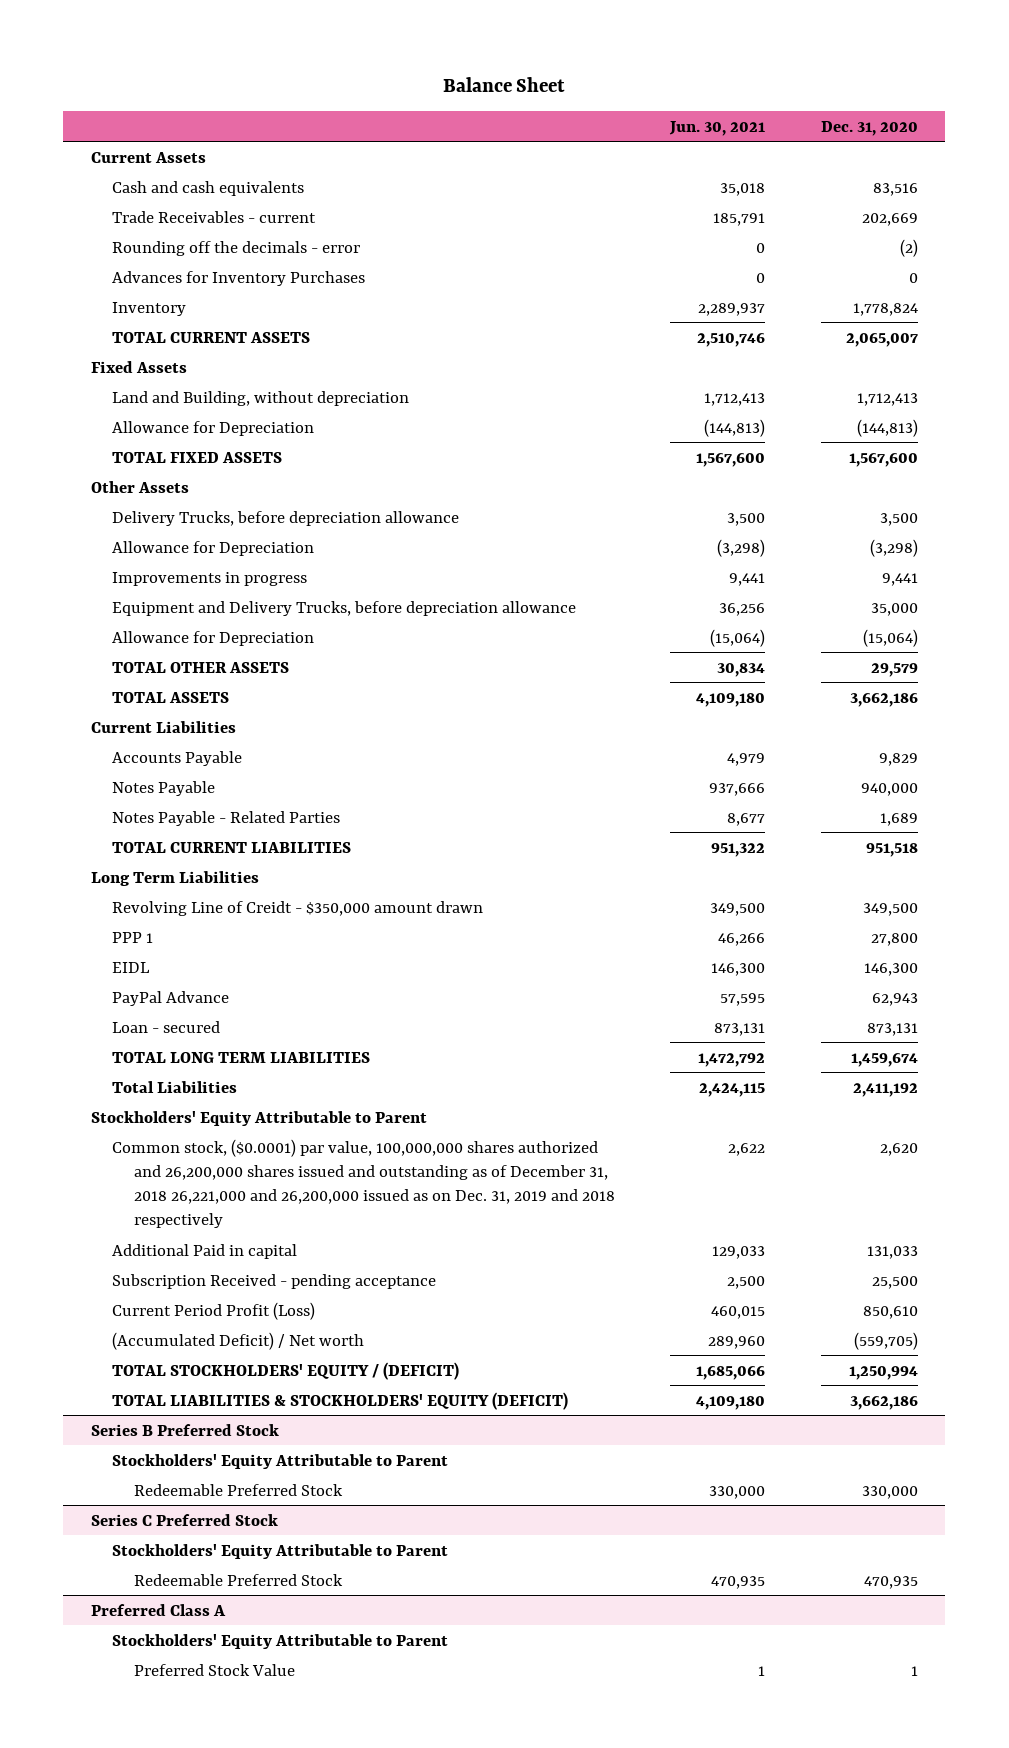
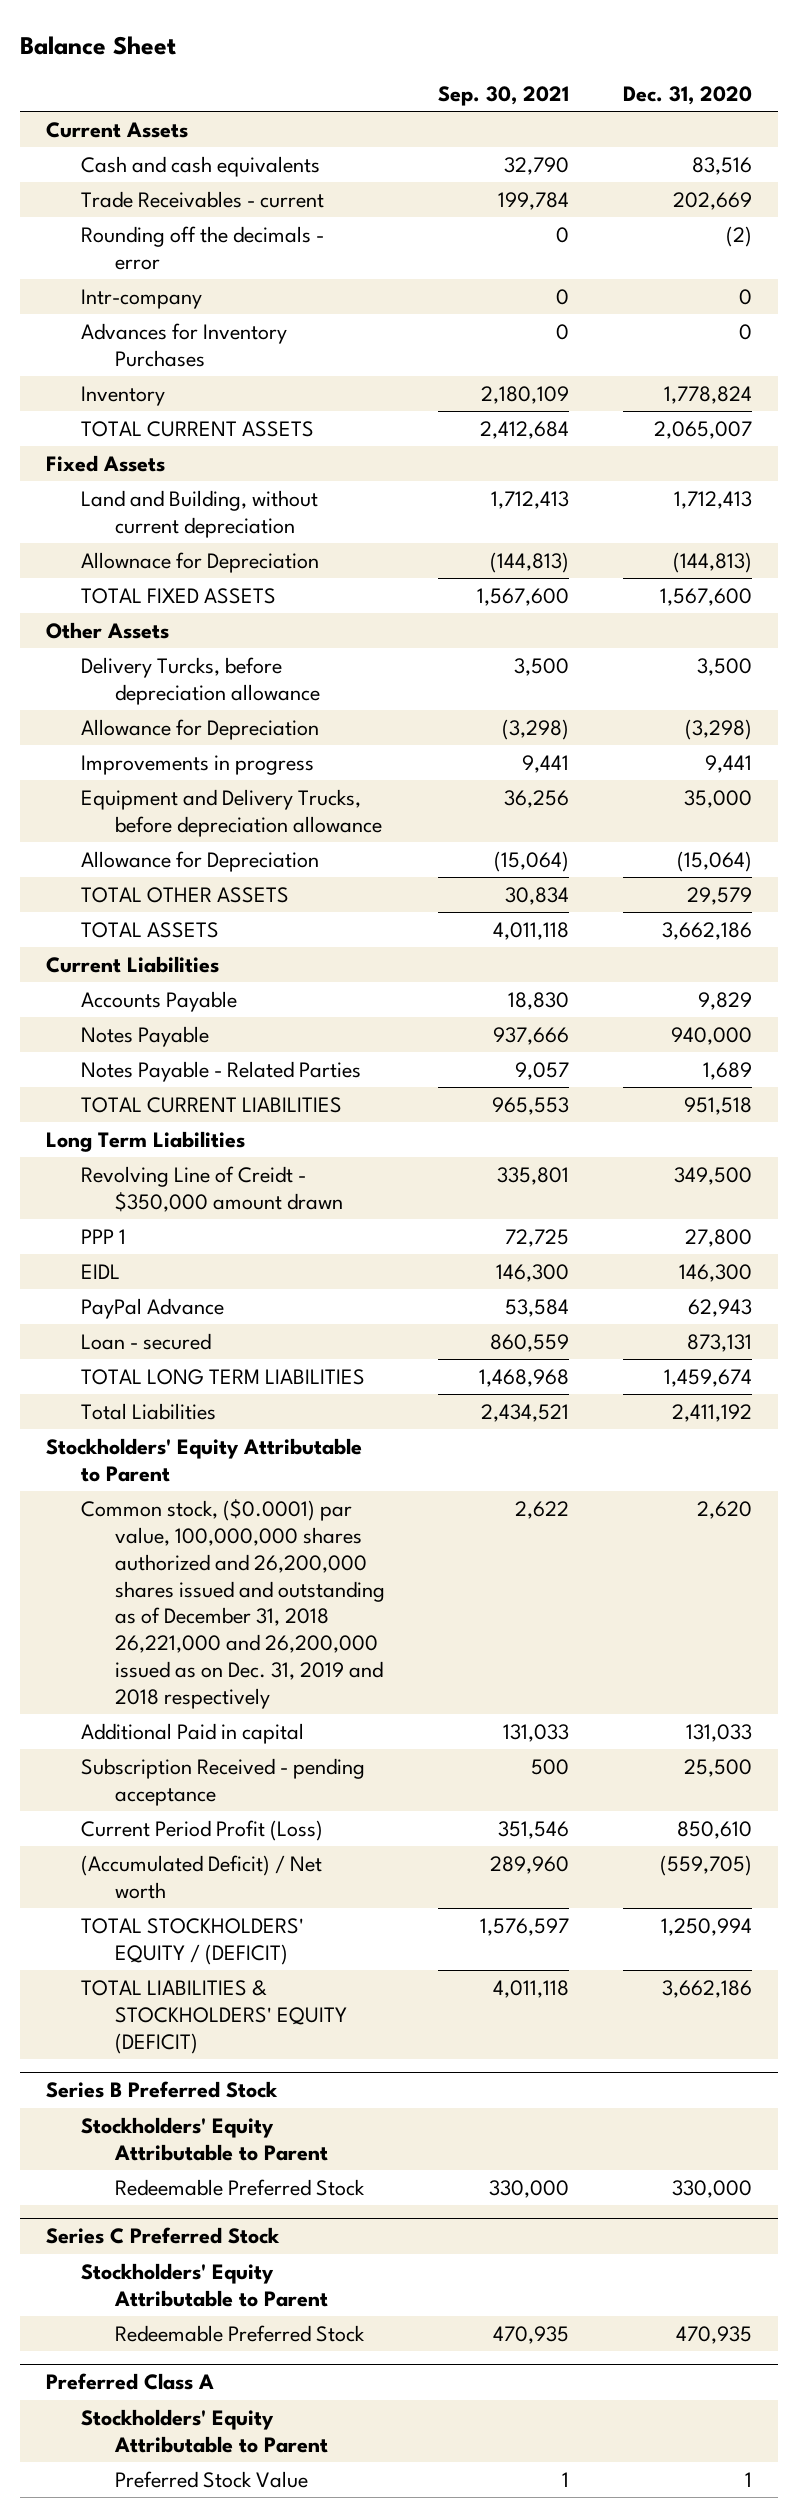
- | Jun. 30, 2021 | Dec. 31, 2020
+ | Sep. 30, 2021 | Dec. 31, 2020
+ Intr-company | 0 | 0
- Land and Building, without depreciation | 1,712,413 | 1,712,413
- Allowance for Depreciation | (144,813) | (144,813)
+ Land and Building, without current depreciation | 1,712,413 | 1,712,413
+ Allownace for Depreciation | (144,813) | (144,813)
- Delivery Trucks, before depreciation allowance | 3,500 | 3,500
+ Delivery Turcks, before depreciation allowance | 3,500 | 3,500

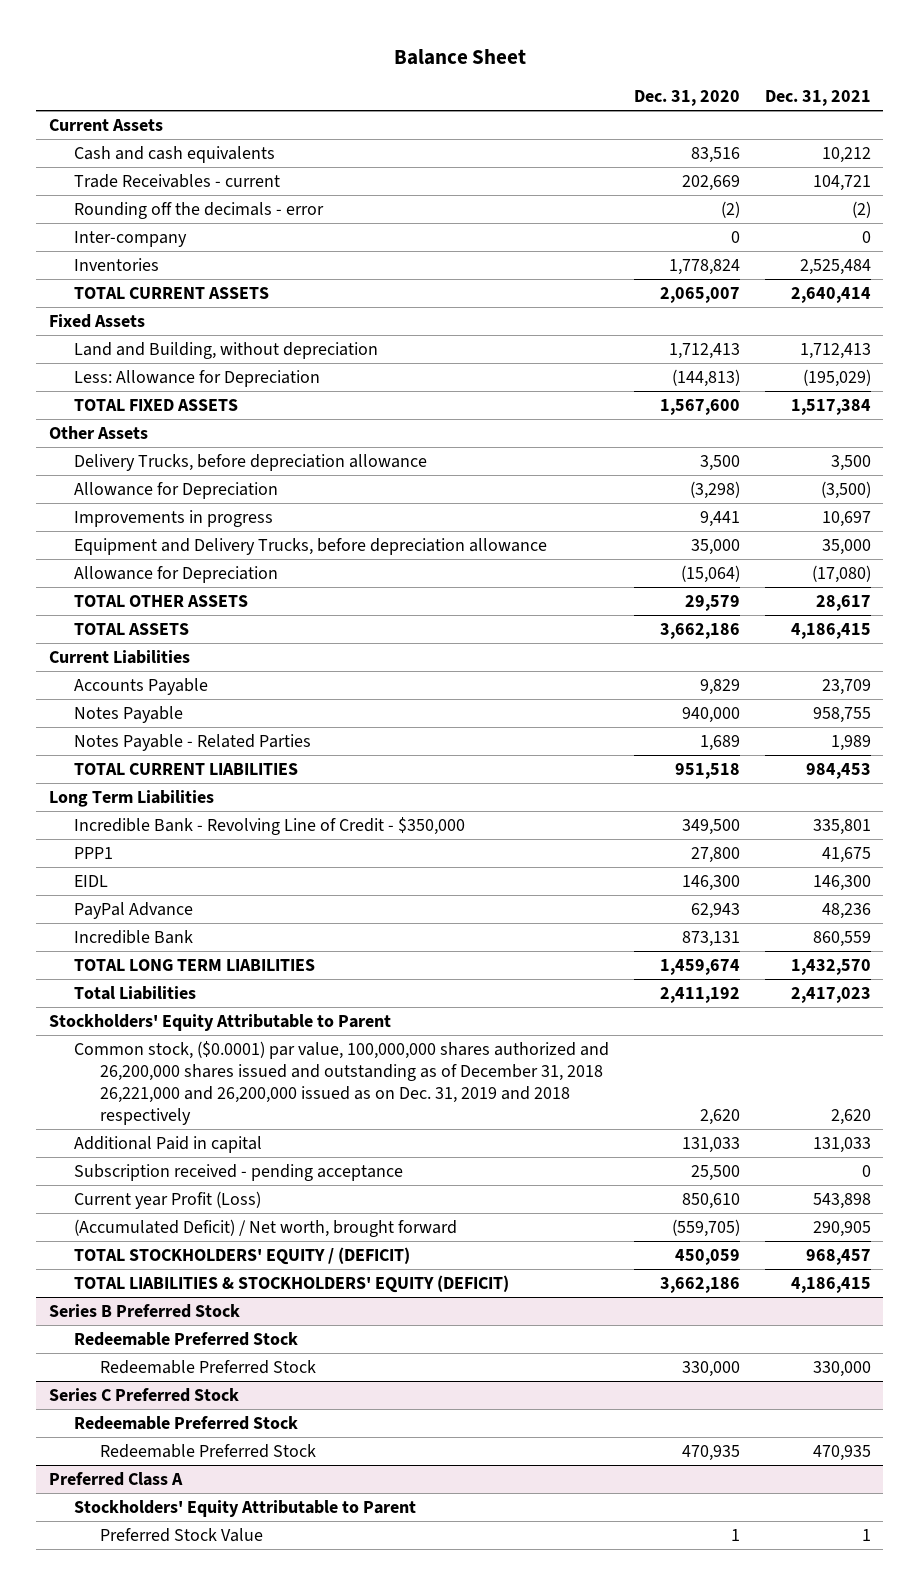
- | Sep. 30, 2021 | Dec. 31, 2020
+ | Dec. 31, 2020 | Dec. 31, 2021
- Intr-company | 0 | 0
- Advances for Inventory Purchases | 0 | 0
- Inventory | 2,180,109 | 1,778,824
+ Inter-company | 0 | 0
+ Inventories | 1,778,824 | 2,525,484
- Land and Building, without current depreciation | 1,712,413 | 1,712,413
- Allownace for Depreciation | (144,813) | (144,813)
+ Land and Building, without depreciation | 1,712,413 | 1,712,413
+ Less: Allowance for Depreciation | (144,813) | (195,029)
- Delivery Turcks, before depreciation allowance | 3,500 | 3,500
+ Delivery Trucks, before depreciation allowance | 3,500 | 3,500
- Revolving Line of Creidt - $350,000 amount drawn | 335,801 | 349,500
- PPP 1 | 72,725 | 27,800
+ Incredible Bank - Revolving Line of Credit - $350,000 | 349,500 | 335,801
+ PPP1 | 27,800 | 41,675
- Loan - secured | 860,559 | 873,131
+ Incredible Bank | 873,131 | 860,559
- Subscription Received - pending acceptance | 500 | 25,500
- Current Period Profit (Loss) | 351,546 | 850,610
- (Accumulated Deficit) / Net worth | 289,960 | (559,705)
- TOTAL STOCKHOLDERS' EQUITY / (DEFICIT) | 1,576,597 | 1,250,994
+ Subscription received - pending acceptance | 25,500 | 0
+ Current year Profit (Loss) | 850,610 | 543,898
+ (Accumulated Deficit) / Net worth, brought forward | (559,705) | 290,905
+ TOTAL STOCKHOLDERS' EQUITY / (DEFICIT) | 450,059 | 968,457
@ Series B Preferred Stock
- Stockholders' Equity Attributable to Parent
+ Redeemable Preferred Stock
@ Series C Preferred Stock
- Stockholders' Equity Attributable to Parent
+ Redeemable Preferred Stock

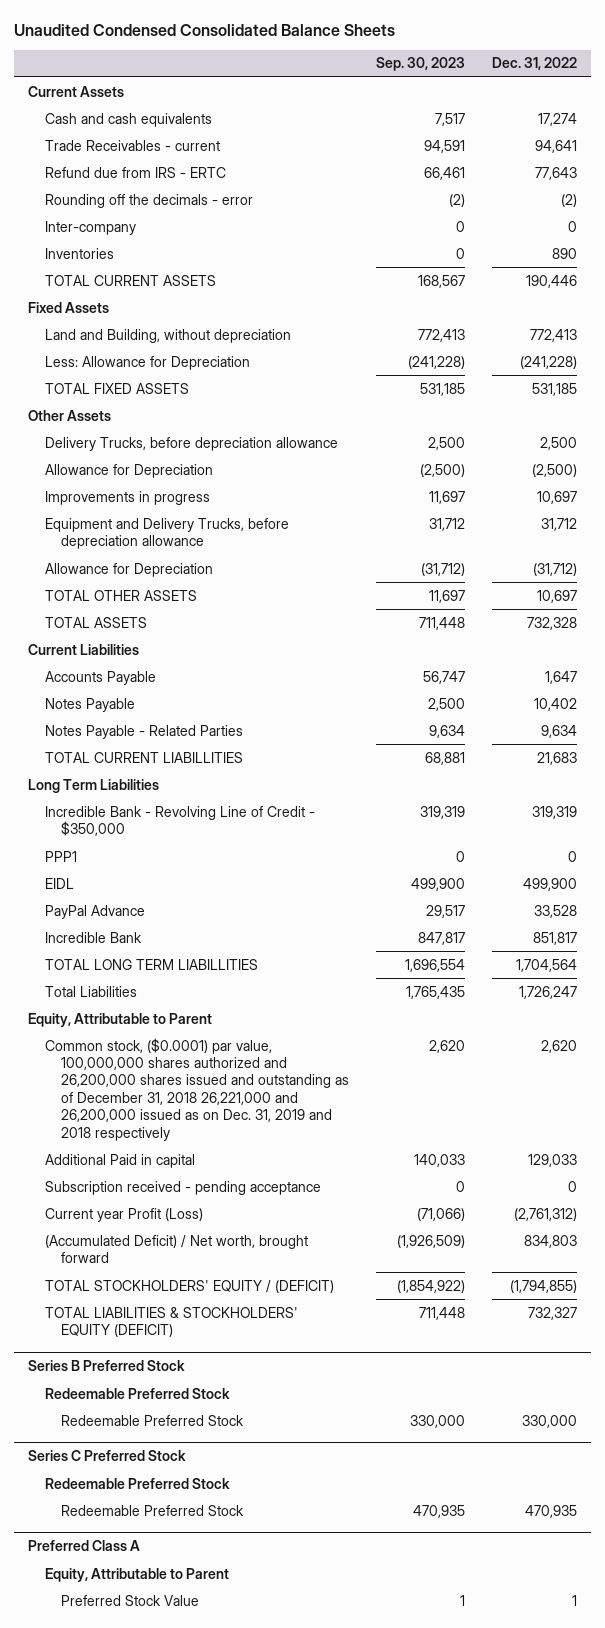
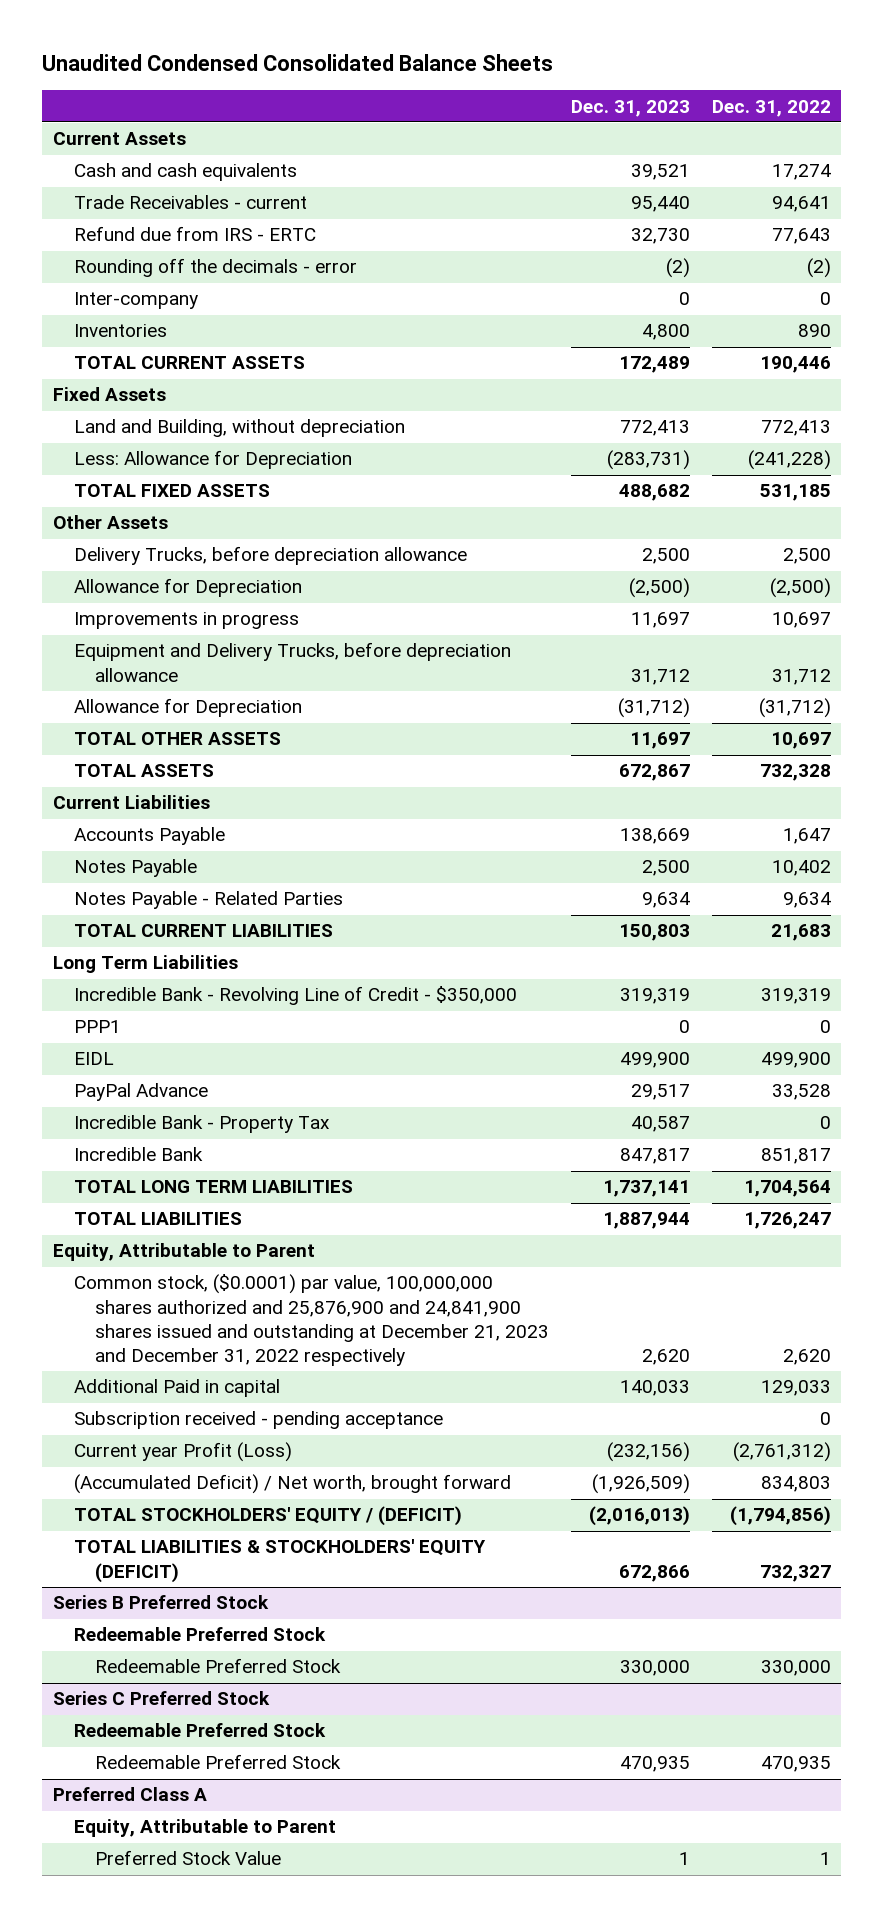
- | Sep. 30, 2023 | Dec. 31, 2022
+ | Dec. 31, 2023 | Dec. 31, 2022
- TOTAL CURRENT LIABILLITIES | 68,881 | 21,683
+ TOTAL CURRENT LIABILITIES | 150,803 | 21,683
+ Incredible Bank - Property Tax | 40,587 | 0
- TOTAL LONG TERM LIABILLITIES | 1,696,554 | 1,704,564
- Total Liabilities | 1,765,435 | 1,726,247
+ TOTAL LONG TERM LIABILITIES | 1,737,141 | 1,704,564
+ TOTAL LIABILITIES | 1,887,944 | 1,726,247
- Common stock, ($0.0001) par value, 100,000,000 shares authorized and 26,200,000 shares issued and outstanding as of December 31, 2018 26,221,000 and 26,200,000 issued as on Dec. 31, 2019 and 2018 respectively | 2,620 | 2,620
+ Common stock, ($0.0001) par value, 100,000,000 shares authorized and 25,876,900 and 24,841,900 shares issued and outstanding at December 21, 2023 and December 31, 2022 respectively | 2,620 | 2,620
- TOTAL STOCKHOLDERS' EQUITY / (DEFICIT) | (1,854,922) | (1,794,855)
+ TOTAL STOCKHOLDERS' EQUITY / (DEFICIT) | (2,016,013) | (1,794,856)

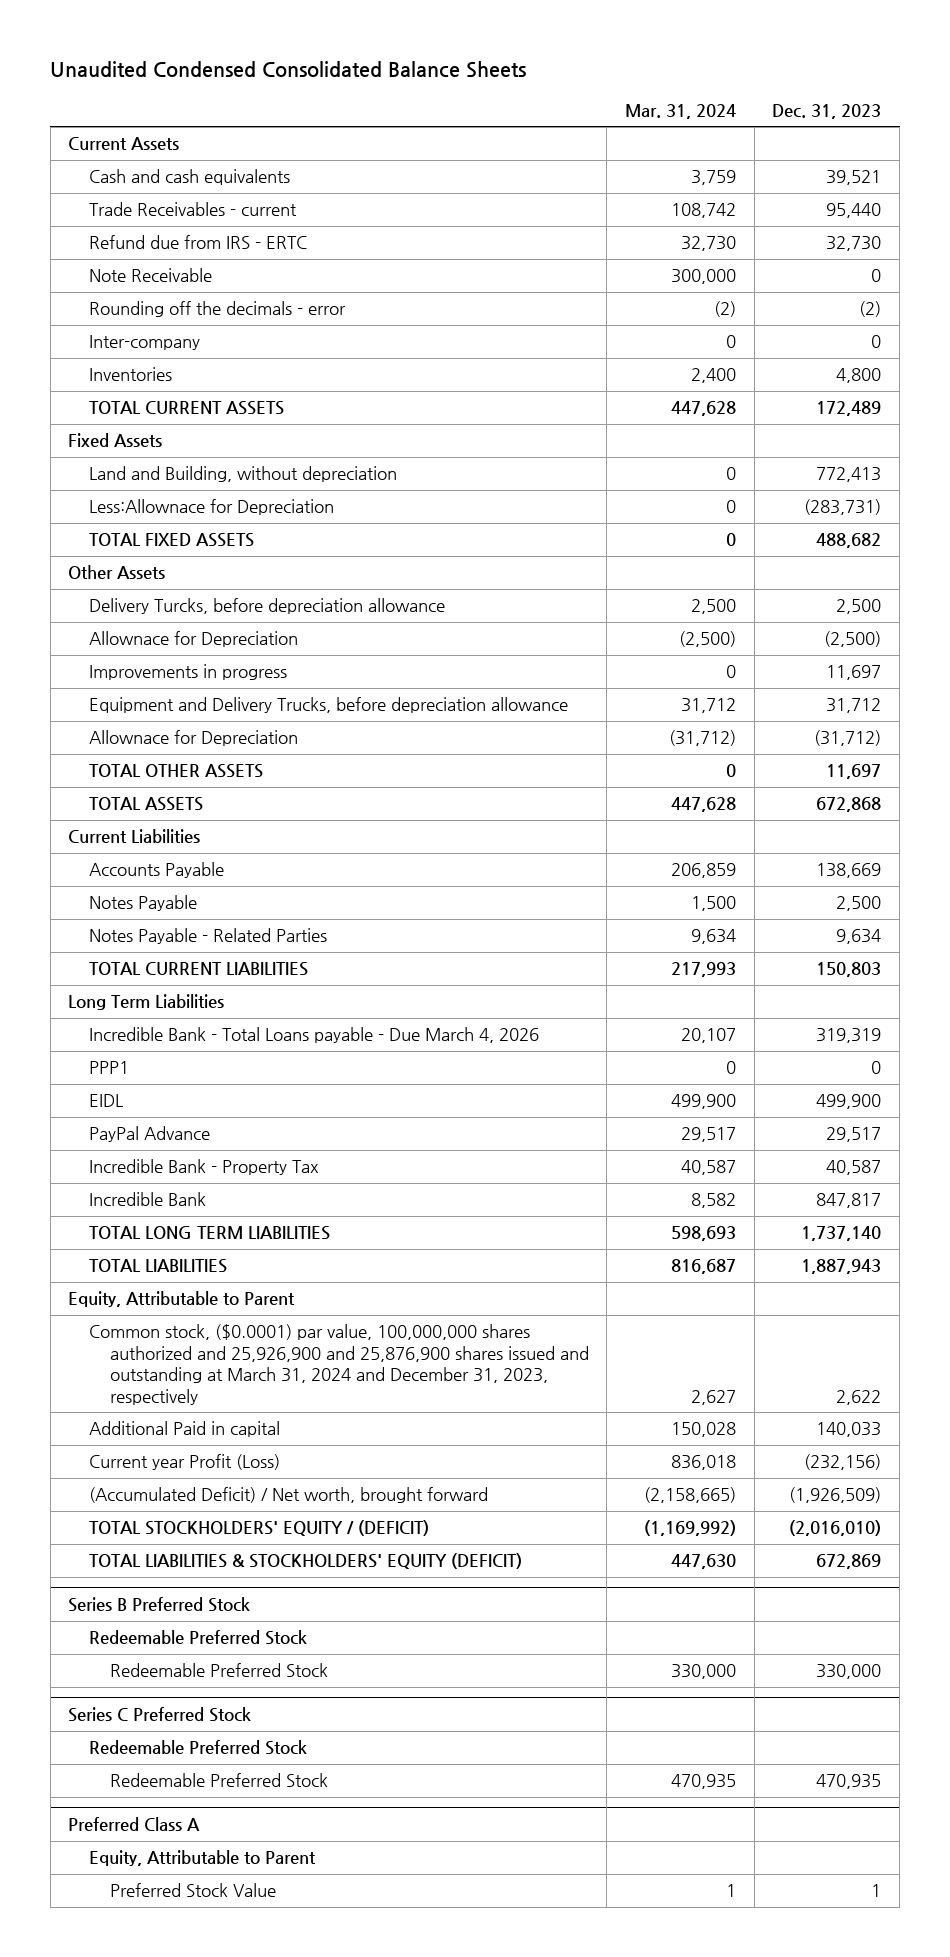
- | Dec. 31, 2023 | Dec. 31, 2022
+ | Mar. 31, 2024 | Dec. 31, 2023
+ Note Receivable | 300,000 | 0
- Less: Allowance for Depreciation | (283,731) | (241,228)
+ Less:Allownace for Depreciation | 0 | (283,731)
- Delivery Trucks, before depreciation allowance | 2,500 | 2,500
- Allowance for Depreciation | (2,500) | (2,500)
+ Delivery Turcks, before depreciation allowance | 2,500 | 2,500
+ Allownace for Depreciation | (2,500) | (2,500)
- Allowance for Depreciation | (31,712) | (31,712)
+ Allownace for Depreciation | (31,712) | (31,712)
- TOTAL ASSETS | 672,867 | 732,328
+ TOTAL ASSETS | 447,628 | 672,868
- Incredible Bank - Revolving Line of Credit - $350,000 | 319,319 | 319,319
+ Incredible Bank - Total Loans payable - Due March 4, 2026 | 20,107 | 319,319
- TOTAL LONG TERM LIABILITIES | 1,737,141 | 1,704,564
- TOTAL LIABILITIES | 1,887,944 | 1,726,247
+ TOTAL LONG TERM LIABILITIES | 598,693 | 1,737,140
+ TOTAL LIABILITIES | 816,687 | 1,887,943
- Common stock, ($0.0001) par value, 100,000,000 shares authorized and 25,876,900 and 24,841,900 shares issued and outstanding at December 21, 2023 and December 31, 2022 respectively | 2,620 | 2,620
+ Common stock, ($0.0001) par value, 100,000,000 shares authorized and 25,926,900 and 25,876,900 shares issued and outstanding at March 31, 2024 and December 31, 2023, respectively | 2,627 | 2,622
- Subscription received - pending acceptance | | 0
- TOTAL STOCKHOLDERS' EQUITY / (DEFICIT) | (2,016,013) | (1,794,856)
- TOTAL LIABILITIES & STOCKHOLDERS' EQUITY (DEFICIT) | 672,866 | 732,327
+ TOTAL STOCKHOLDERS' EQUITY / (DEFICIT) | (1,169,992) | (2,016,010)
+ TOTAL LIABILITIES & STOCKHOLDERS' EQUITY (DEFICIT) | 447,630 | 672,869

